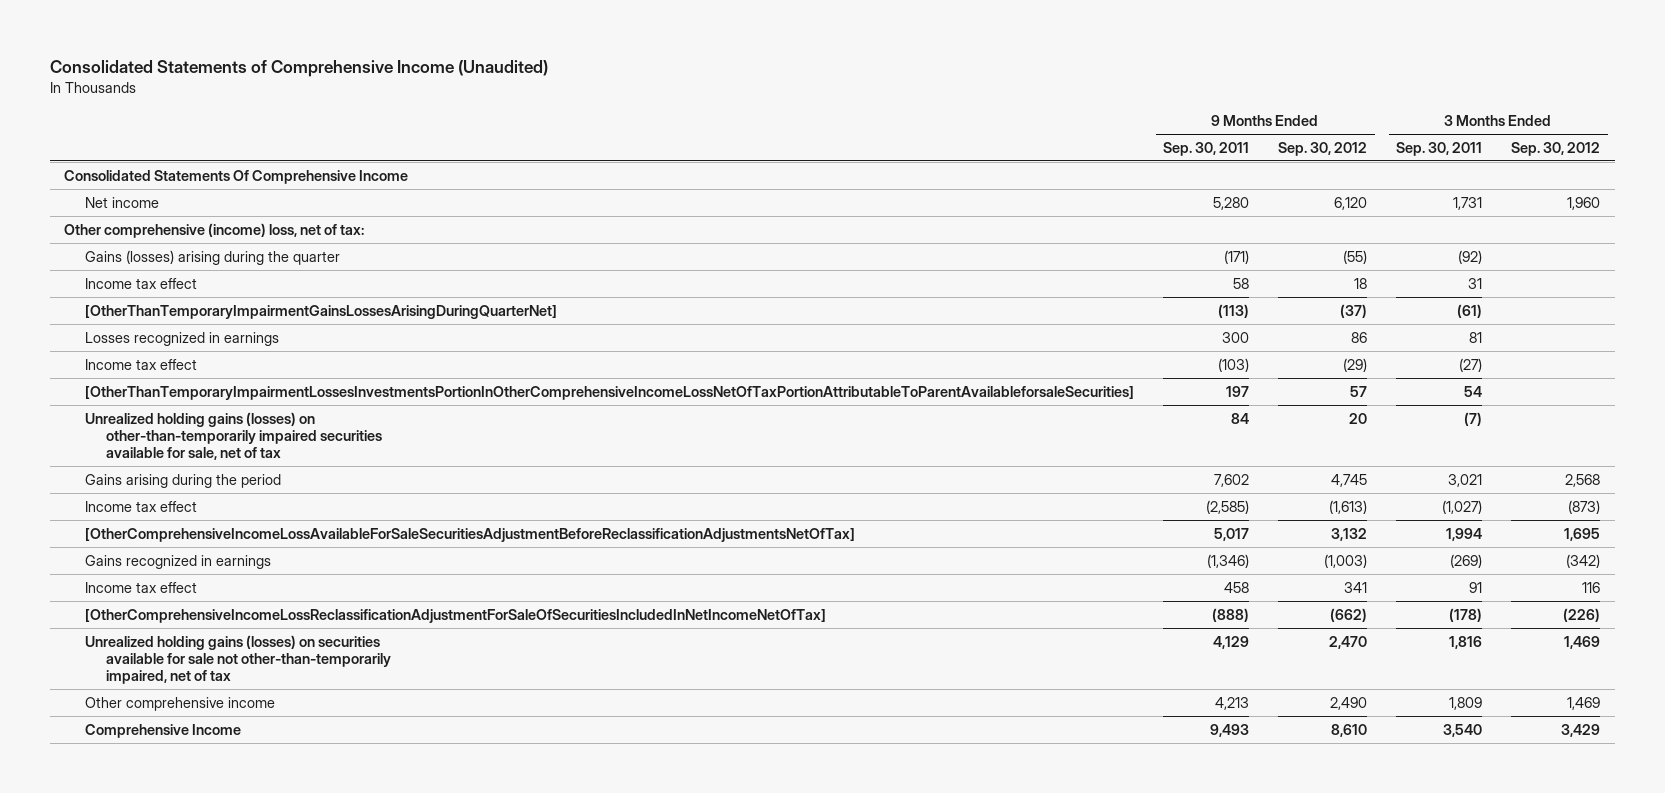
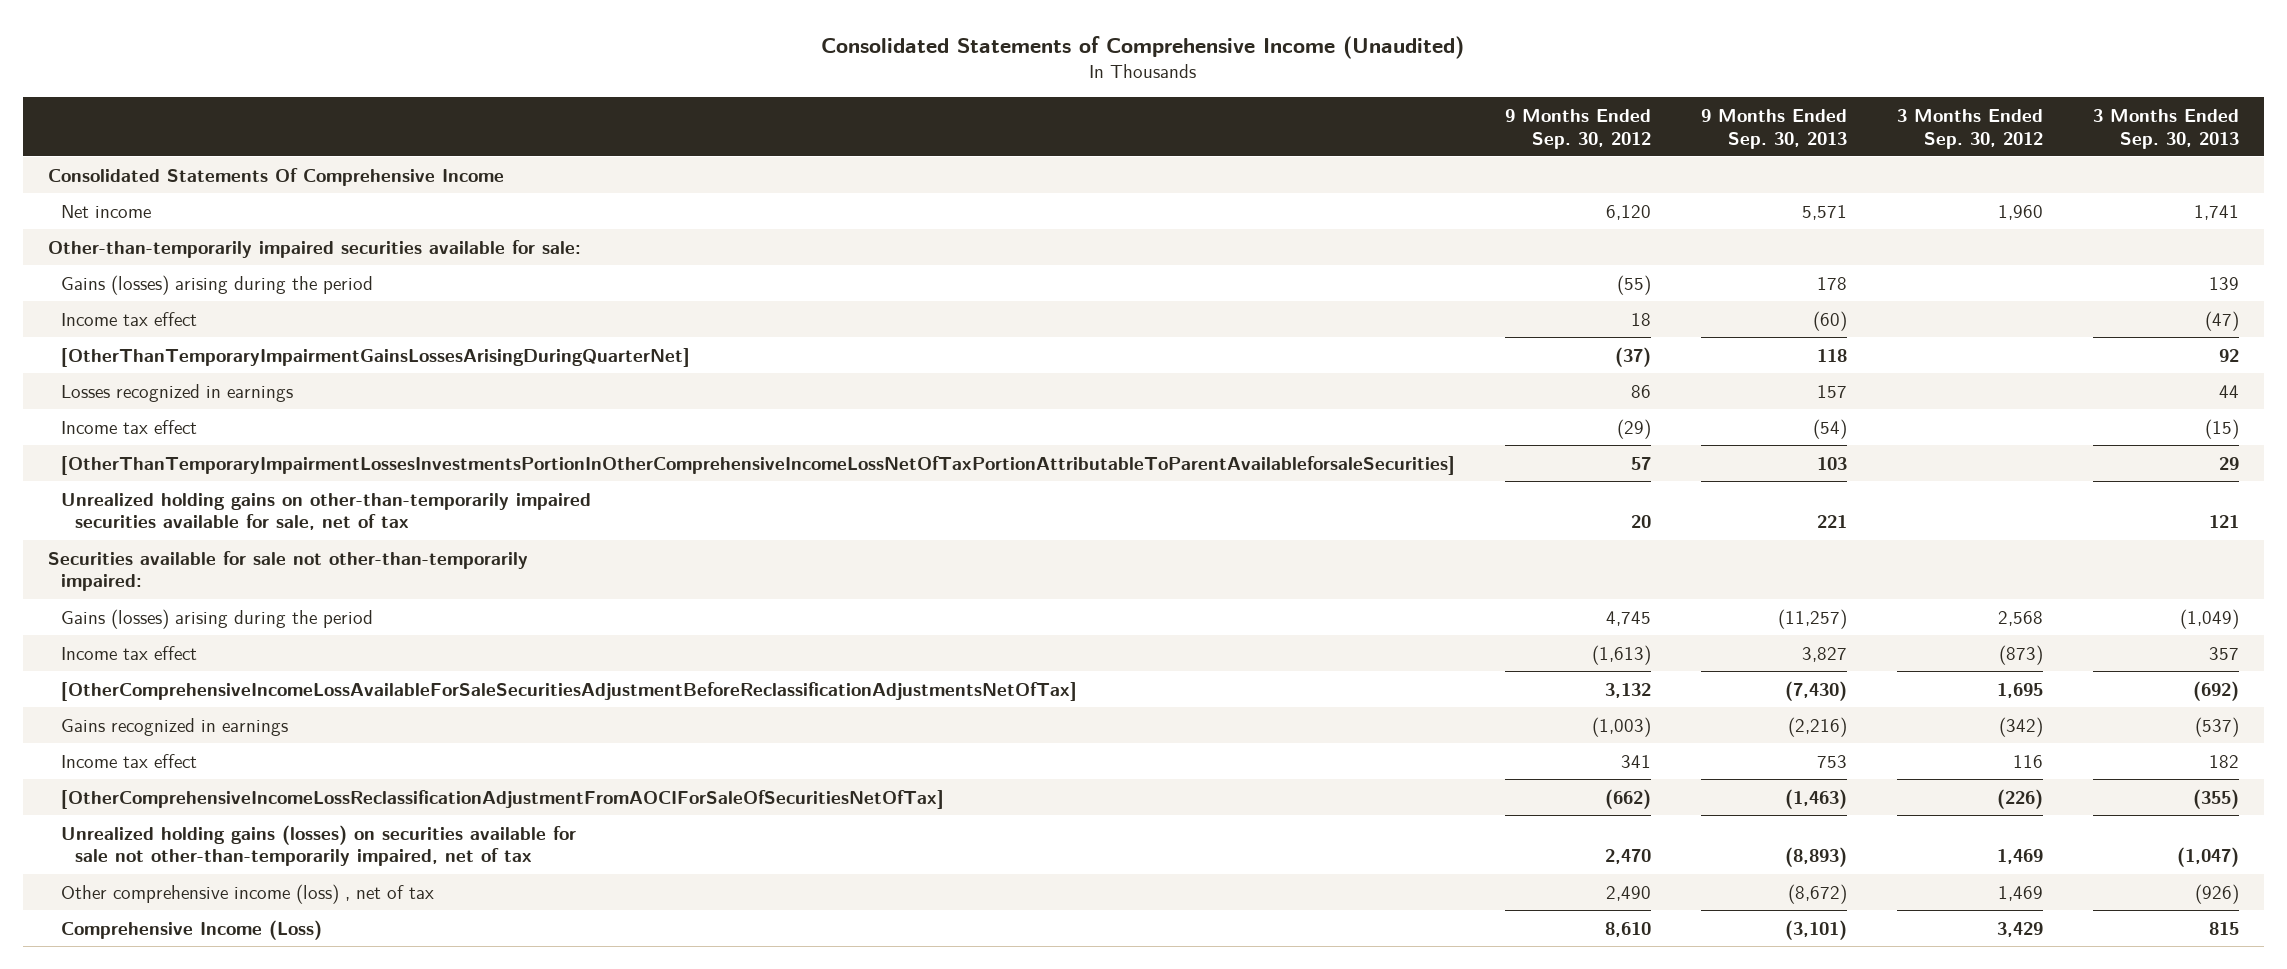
- | 9 Months Ended Sep. 30, 2011 | 9 Months Ended Sep. 30, 2012 | 3 Months Ended Sep. 30, 2011 | 3 Months Ended Sep. 30, 2012
+ | 9 Months Ended Sep. 30, 2012 | 9 Months Ended Sep. 30, 2013 | 3 Months Ended Sep. 30, 2012 | 3 Months Ended Sep. 30, 2013
- Other comprehensive (income) loss, net of tax:
- Gains (losses) arising during the quarter | (171) | (55) | (92) |
+ Other-than-temporarily impaired securities available for sale:
+ Gains (losses) arising during the period | (55) | 178 | | 139
- Unrealized holding gains (losses) on other-than-temporarily impaired securities available for sale, net of tax | 84 | 20 | (7) |
- Gains arising during the period | 7,602 | 4,745 | 3,021 | 2,568
+ Unrealized holding gains on other-than-temporarily impaired securities available for sale, net of tax | 20 | 221 | | 121
+ Securities available for sale not other-than-temporarily impaired:
+ Gains (losses) arising during the period | 4,745 | (11,257) | 2,568 | (1,049)
- [OtherComprehensiveIncomeLossReclassificationAdjustmentForSaleOfSecuritiesIncludedInNetIncomeNetOfTax] | (888) | (662) | (178) | (226)
+ [OtherComprehensiveIncomeLossReclassificationAdjustmentFromAOCIForSaleOfSecuritiesNetOfTax] | (662) | (1,463) | (226) | (355)
- Other comprehensive income | 4,213 | 2,490 | 1,809 | 1,469
- Comprehensive Income | 9,493 | 8,610 | 3,540 | 3,429
+ Other comprehensive income (loss) , net of tax | 2,490 | (8,672) | 1,469 | (926)
+ Comprehensive Income (Loss) | 8,610 | (3,101) | 3,429 | 815

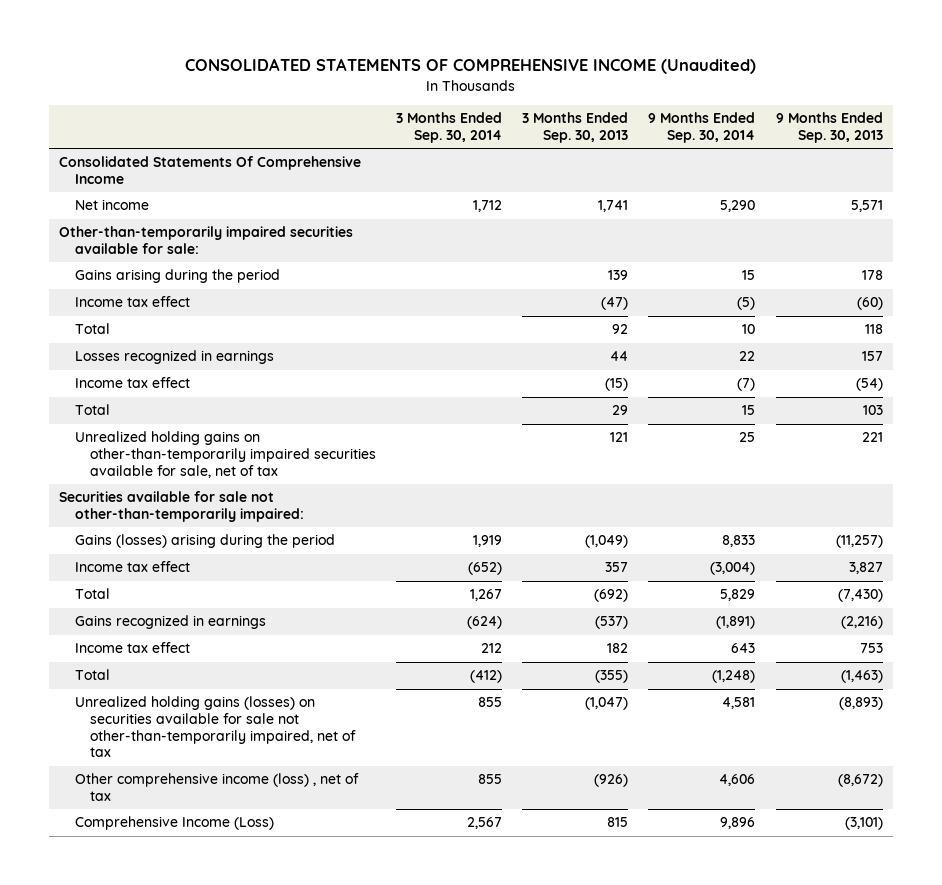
- Consolidated Statements of Comprehensive Income (Unaudited)
+ CONSOLIDATED STATEMENTS OF COMPREHENSIVE INCOME (Unaudited)
- | 9 Months Ended Sep. 30, 2012 | 9 Months Ended Sep. 30, 2013 | 3 Months Ended Sep. 30, 2012 | 3 Months Ended Sep. 30, 2013
+ | 3 Months Ended Sep. 30, 2014 | 3 Months Ended Sep. 30, 2013 | 9 Months Ended Sep. 30, 2014 | 9 Months Ended Sep. 30, 2013
- Gains (losses) arising during the period | (55) | 178 | | 139
+ Gains arising during the period | | 139 | 15 | 178
- [OtherThanTemporaryImpairmentGainsLossesArisingDuringQuarterNet] | (37) | 118 | | 92
+ Total | | 92 | 10 | 118
- [OtherThanTemporaryImpairmentLossesInvestmentsPortionInOtherComprehensiveIncomeLossNetOfTaxPortionAttributableToParentAvailableforsaleSecurities] | 57 | 103 | | 29
+ Total | | 29 | 15 | 103
- [OtherComprehensiveIncomeLossAvailableForSaleSecuritiesAdjustmentBeforeReclassificationAdjustmentsNetOfTax] | 3,132 | (7,430) | 1,695 | (692)
+ Total | 1,267 | (692) | 5,829 | (7,430)
- [OtherComprehensiveIncomeLossReclassificationAdjustmentFromAOCIForSaleOfSecuritiesNetOfTax] | (662) | (1,463) | (226) | (355)
+ Total | (412) | (355) | (1,248) | (1,463)

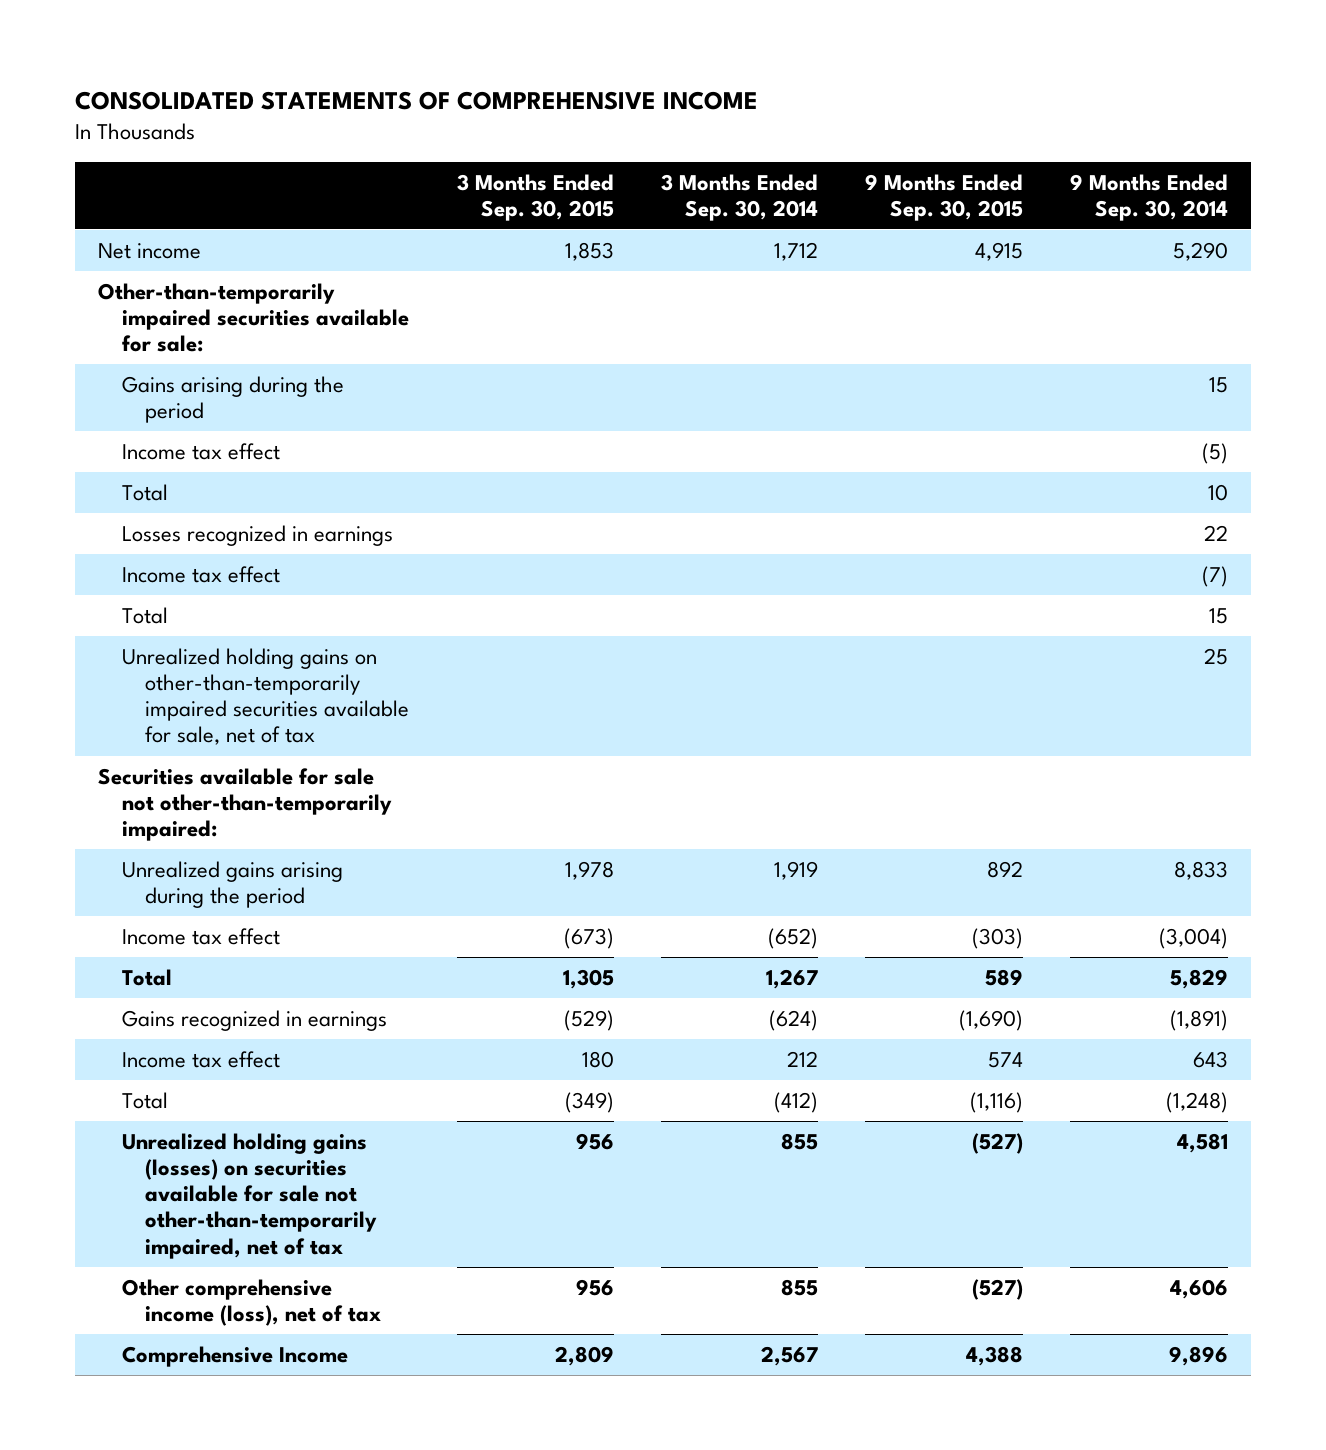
- CONSOLIDATED STATEMENTS OF COMPREHENSIVE INCOME (Unaudited)
+ CONSOLIDATED STATEMENTS OF COMPREHENSIVE INCOME
- | 3 Months Ended Sep. 30, 2014 | 3 Months Ended Sep. 30, 2013 | 9 Months Ended Sep. 30, 2014 | 9 Months Ended Sep. 30, 2013
+ | 3 Months Ended Sep. 30, 2015 | 3 Months Ended Sep. 30, 2014 | 9 Months Ended Sep. 30, 2015 | 9 Months Ended Sep. 30, 2014
- Consolidated Statements Of Comprehensive Income
- Gains (losses) arising during the period | 1,919 | (1,049) | 8,833 | (11,257)
+ Unrealized gains arising during the period | 1,978 | 1,919 | 892 | 8,833
- Other comprehensive income (loss) , net of tax | 855 | (926) | 4,606 | (8,672)
- Comprehensive Income (Loss) | 2,567 | 815 | 9,896 | (3,101)
+ Other comprehensive income (loss), net of tax | 956 | 855 | (527) | 4,606
+ Comprehensive Income | 2,809 | 2,567 | 4,388 | 9,896

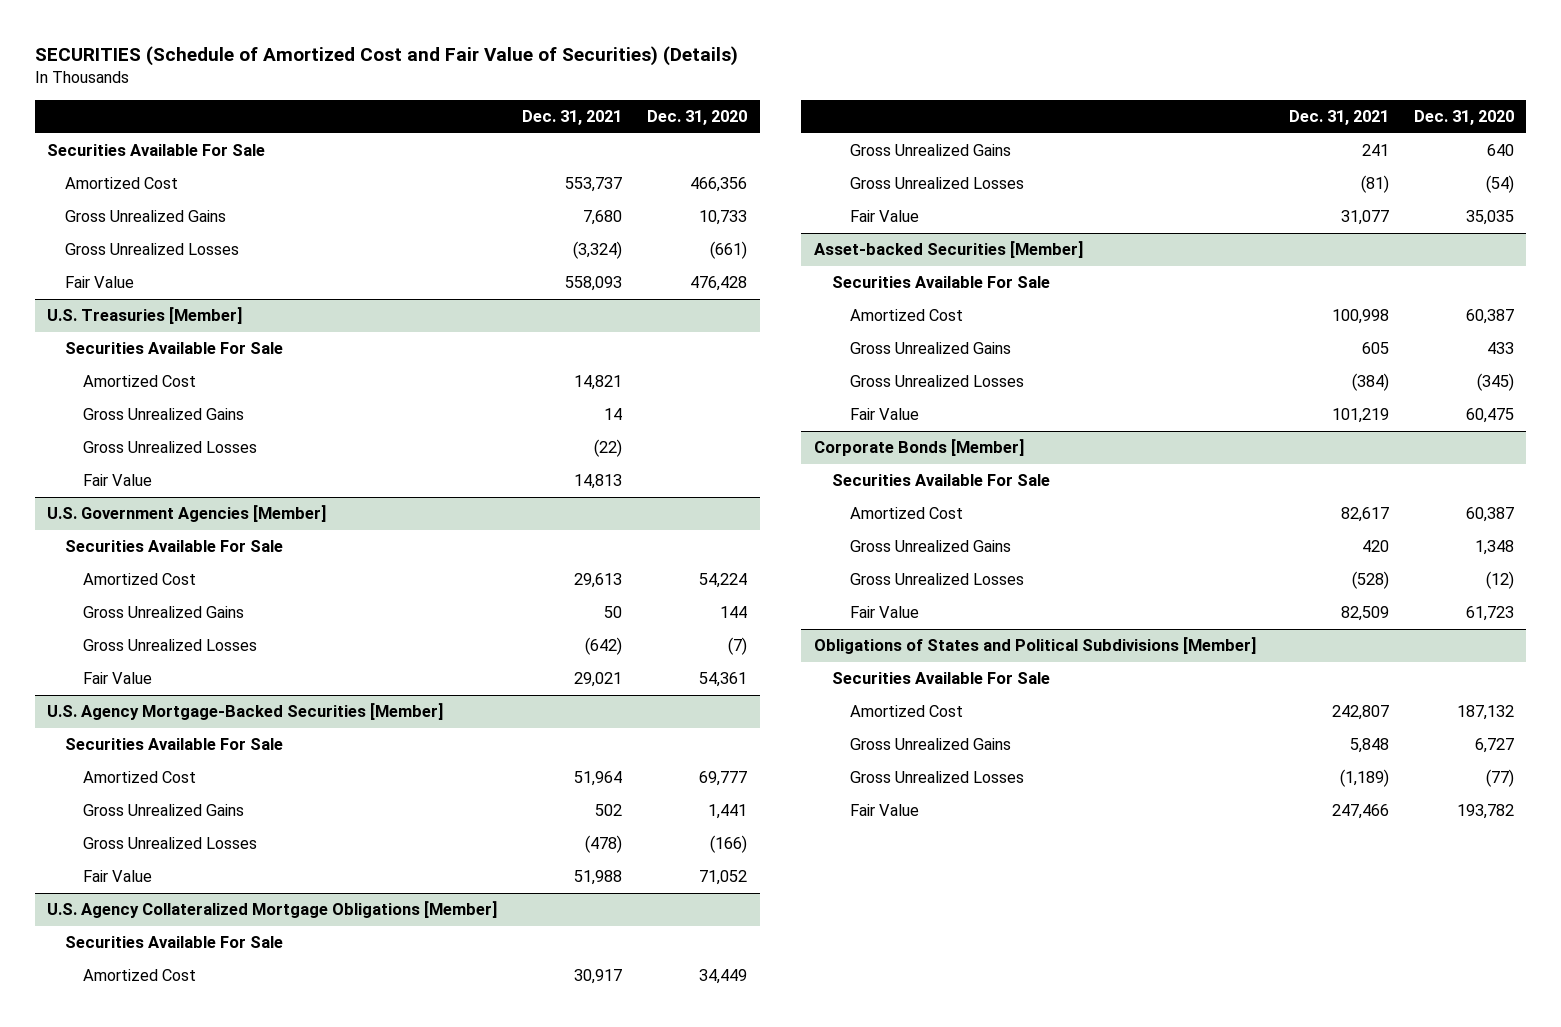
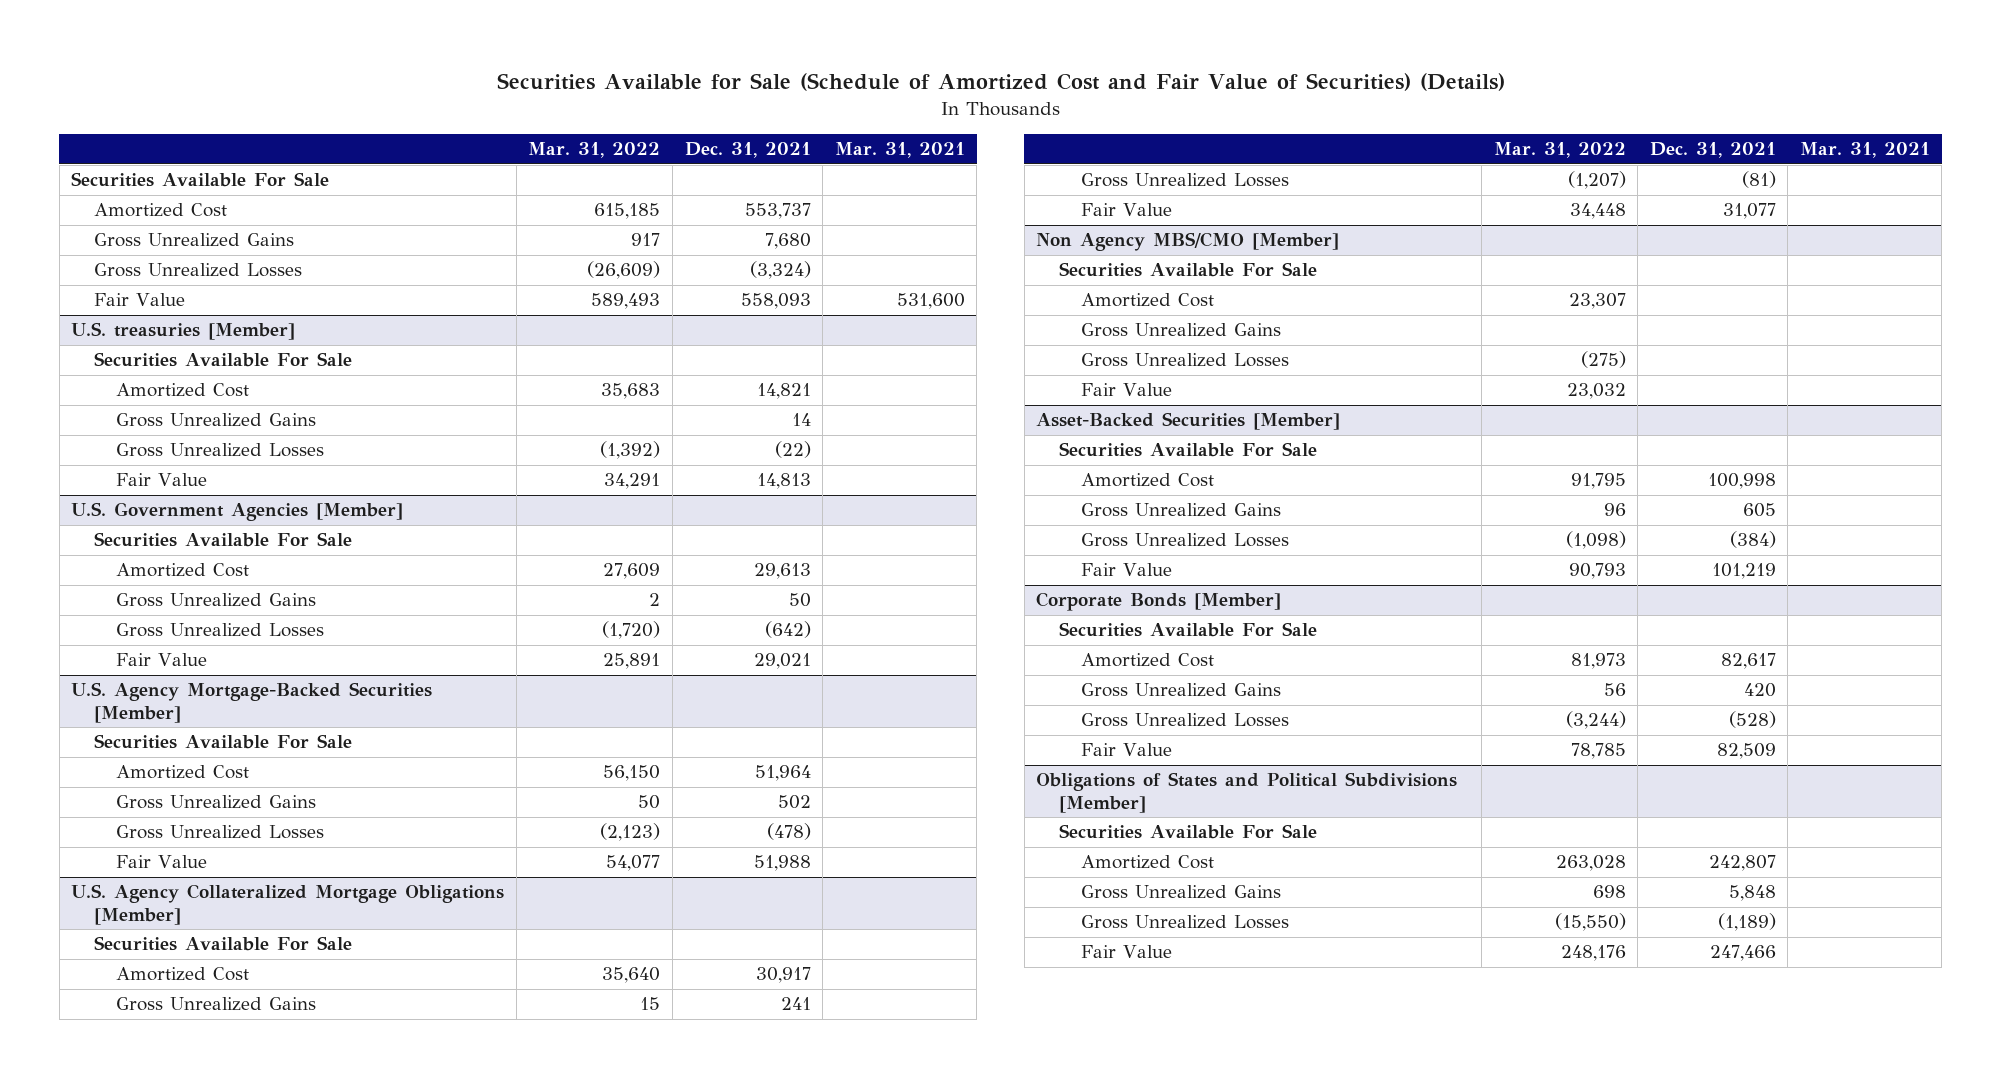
- SECURITIES (Schedule of Amortized Cost and Fair Value of Securities) (Details)
+ Securities Available for Sale (Schedule of Amortized Cost and Fair Value of Securities) (Details)
- | Dec. 31, 2021 | Dec. 31, 2020
+ | Mar. 31, 2022 | Dec. 31, 2021 | Mar. 31, 2021
- U.S. Treasuries [Member]
+ U.S. treasuries [Member]
- Asset-backed Securities [Member]
+ Non Agency MBS/CMO [Member]
+ Amortized Cost | 23,307 | |
+ Gross Unrealized Gains
+ Gross Unrealized Losses | (275) | |
+ Fair Value | 23,032 | |
+ Asset-Backed Securities [Member]
+ Securities Available For Sale

